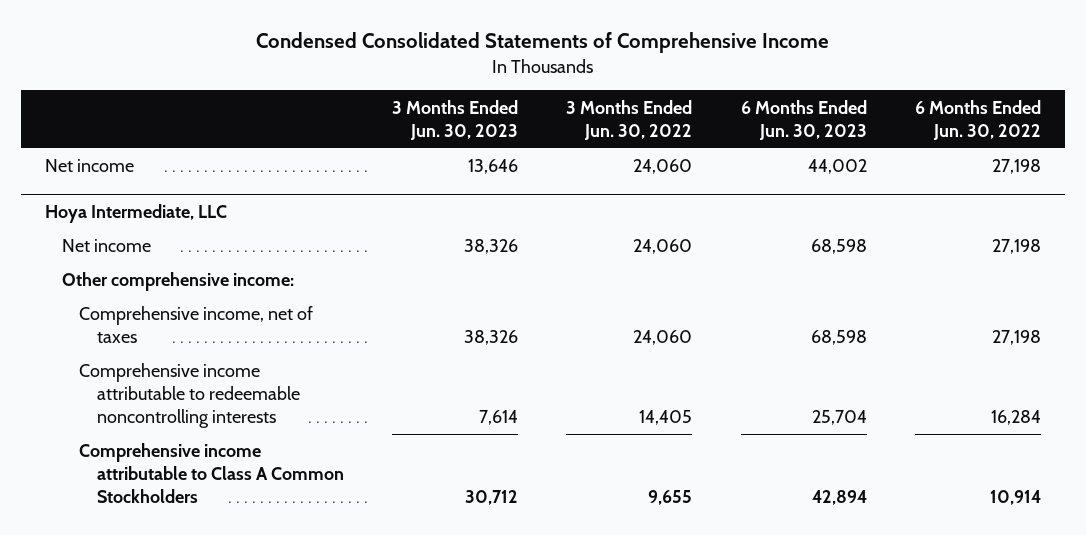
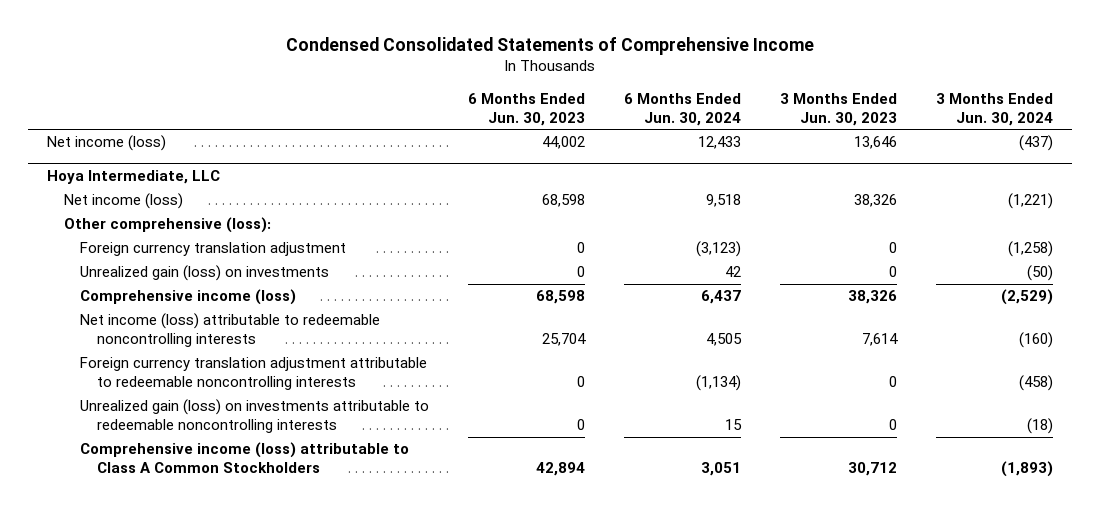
- | 3 Months Ended Jun. 30, 2023 | 3 Months Ended Jun. 30, 2022 | 6 Months Ended Jun. 30, 2023 | 6 Months Ended Jun. 30, 2022
+ | 6 Months Ended Jun. 30, 2023 | 6 Months Ended Jun. 30, 2024 | 3 Months Ended Jun. 30, 2023 | 3 Months Ended Jun. 30, 2024
- Net income | 13,646 | 24,060 | 44,002 | 27,198
+ Net income (loss) | 44,002 | 12,433 | 13,646 | (437)
@ Hoya Intermediate, LLC
- Net income | 38,326 | 24,060 | 68,598 | 27,198
- Other comprehensive income:
- Comprehensive income, net of taxes | 38,326 | 24,060 | 68,598 | 27,198
- Comprehensive income attributable to redeemable noncontrolling interests | 7,614 | 14,405 | 25,704 | 16,284
- Comprehensive income attributable to Class A Common Stockholders | 30,712 | 9,655 | 42,894 | 10,914
+ Net income (loss) | 68,598 | 9,518 | 38,326 | (1,221)
+ Other comprehensive (loss):
+ Foreign currency translation adjustment | 0 | (3,123) | 0 | (1,258)
+ Unrealized gain (loss) on investments | 0 | 42 | 0 | (50)
+ Comprehensive income (loss) | 68,598 | 6,437 | 38,326 | (2,529)
+ Net income (loss) attributable to redeemable noncontrolling interests | 25,704 | 4,505 | 7,614 | (160)
+ Foreign currency translation adjustment attributable to redeemable noncontrolling interests | 0 | (1,134) | 0 | (458)
+ Unrealized gain (loss) on investments attributable to redeemable noncontrolling interests | 0 | 15 | 0 | (18)
+ Comprehensive income (loss) attributable to Class A Common Stockholders | 42,894 | 3,051 | 30,712 | (1,893)

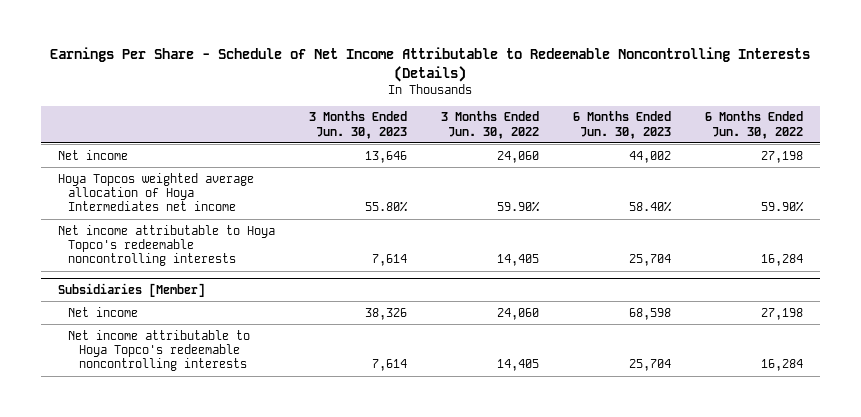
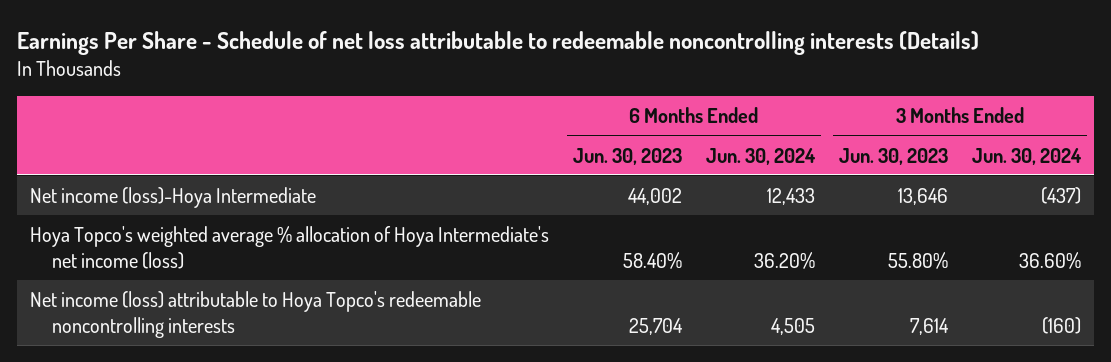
- Earnings Per Share - Schedule of Net Income Attributable to Redeemable Noncontrolling Interests (Details)
+ Earnings Per Share - Schedule of net loss attributable to redeemable noncontrolling interests (Details)
- | 3 Months Ended Jun. 30, 2023 | 3 Months Ended Jun. 30, 2022 | 6 Months Ended Jun. 30, 2023 | 6 Months Ended Jun. 30, 2022
+ | 6 Months Ended Jun. 30, 2023 | 6 Months Ended Jun. 30, 2024 | 3 Months Ended Jun. 30, 2023 | 3 Months Ended Jun. 30, 2024
- Net income | 13,646 | 24,060 | 44,002 | 27,198
- Hoya Topcos weighted average allocation of Hoya Intermediates net income | 55.80% | 59.90% | 58.40% | 59.90%
- Net income attributable to Hoya Topco's redeemable noncontrolling interests | 7,614 | 14,405 | 25,704 | 16,284
- Subsidiaries [Member]
- Net income | 38,326 | 24,060 | 68,598 | 27,198
- Net income attributable to Hoya Topco's redeemable noncontrolling interests | 7,614 | 14,405 | 25,704 | 16,284
+ Net income (loss)-Hoya Intermediate | 44,002 | 12,433 | 13,646 | (437)
+ Hoya Topco's weighted average % allocation of Hoya Intermediate's net income (loss) | 58.40% | 36.20% | 55.80% | 36.60%
+ Net income (loss) attributable to Hoya Topco's redeemable noncontrolling interests | 25,704 | 4,505 | 7,614 | (160)

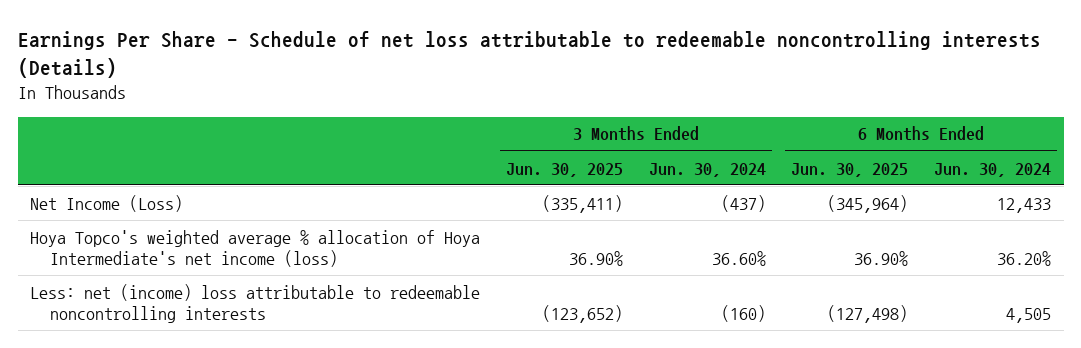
- | 6 Months Ended Jun. 30, 2023 | 6 Months Ended Jun. 30, 2024 | 3 Months Ended Jun. 30, 2023 | 3 Months Ended Jun. 30, 2024
+ | 3 Months Ended Jun. 30, 2025 | 3 Months Ended Jun. 30, 2024 | 6 Months Ended Jun. 30, 2025 | 6 Months Ended Jun. 30, 2024
- Net income (loss)-Hoya Intermediate | 44,002 | 12,433 | 13,646 | (437)
+ Net Income (Loss) | (335,411) | (437) | (345,964) | 12,433
- Net income (loss) attributable to Hoya Topco's redeemable noncontrolling interests | 25,704 | 4,505 | 7,614 | (160)
+ Less: net (income) loss attributable to redeemable noncontrolling interests | (123,652) | (160) | (127,498) | 4,505

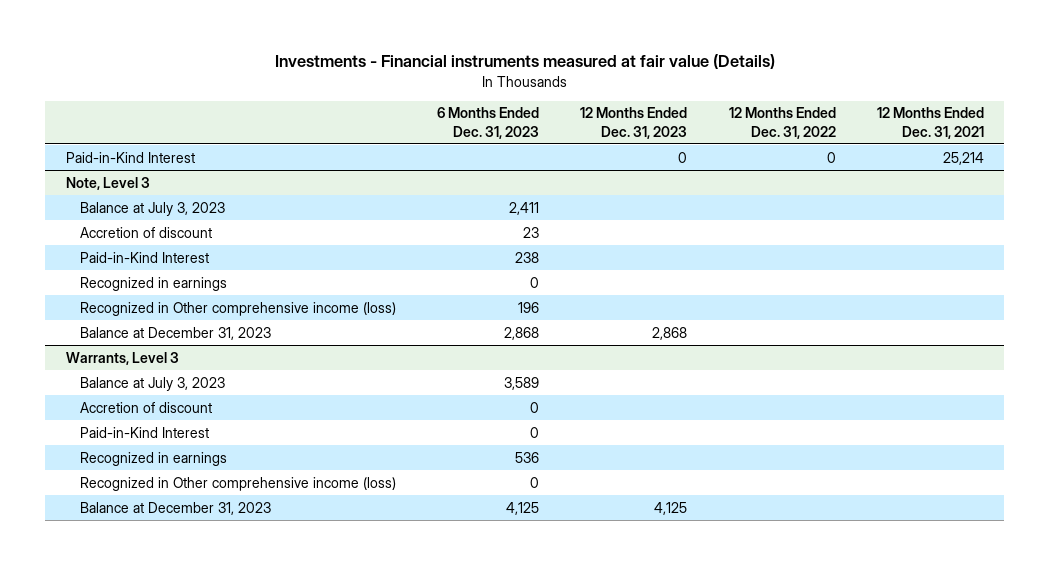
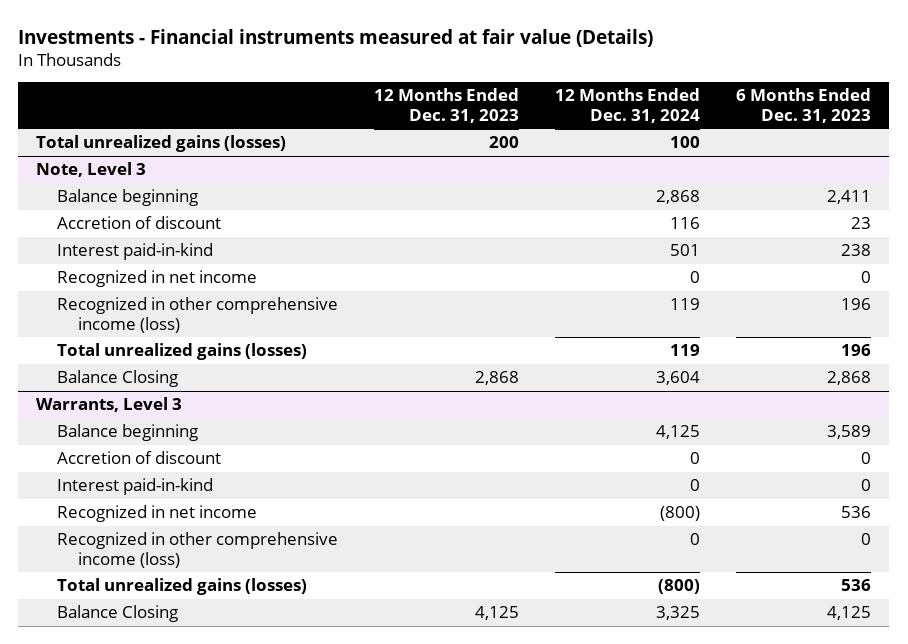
- | 6 Months Ended Dec. 31, 2023 | 12 Months Ended Dec. 31, 2023 | 12 Months Ended Dec. 31, 2022 | 12 Months Ended Dec. 31, 2021
+ | 12 Months Ended Dec. 31, 2023 | 12 Months Ended Dec. 31, 2024 | 6 Months Ended Dec. 31, 2023
- Paid-in-Kind Interest | | 0 | 0 | 25,214
+ Total unrealized gains (losses) | 200 | 100 |
@ Note, Level 3
- Balance at July 3, 2023 | 2,411 | | |
+ Balance beginning | | 2,868 | 2,411
- Paid-in-Kind Interest | 238 | | |
- Recognized in earnings | 0 | | |
- Recognized in Other comprehensive income (loss) | 196 | | |
- Balance at December 31, 2023 | 2,868 | 2,868 | |
+ Interest paid-in-kind | | 501 | 238
+ Recognized in net income | | 0 | 0
+ Recognized in other comprehensive income (loss) | | 119 | 196
+ Total unrealized gains (losses) | | 119 | 196
+ Balance Closing | 2,868 | 3,604 | 2,868
@ Warrants, Level 3
- Balance at July 3, 2023 | 3,589 | | |
+ Balance beginning | | 4,125 | 3,589
- Paid-in-Kind Interest | 0 | | |
- Recognized in earnings | 536 | | |
- Recognized in Other comprehensive income (loss) | 0 | | |
- Balance at December 31, 2023 | 4,125 | 4,125 | |
+ Interest paid-in-kind | | 0 | 0
+ Recognized in net income | | (800) | 536
+ Recognized in other comprehensive income (loss) | | 0 | 0
+ Total unrealized gains (losses) | | (800) | 536
+ Balance Closing | 4,125 | 3,325 | 4,125

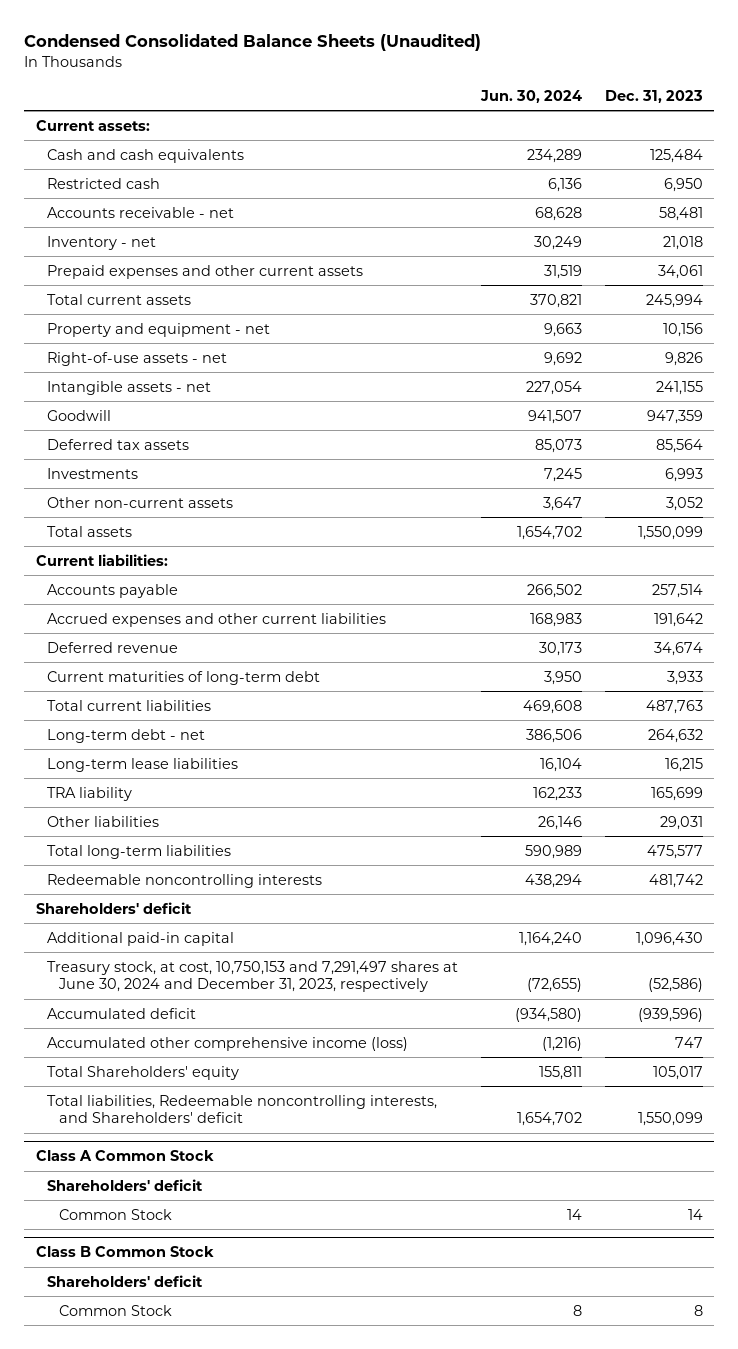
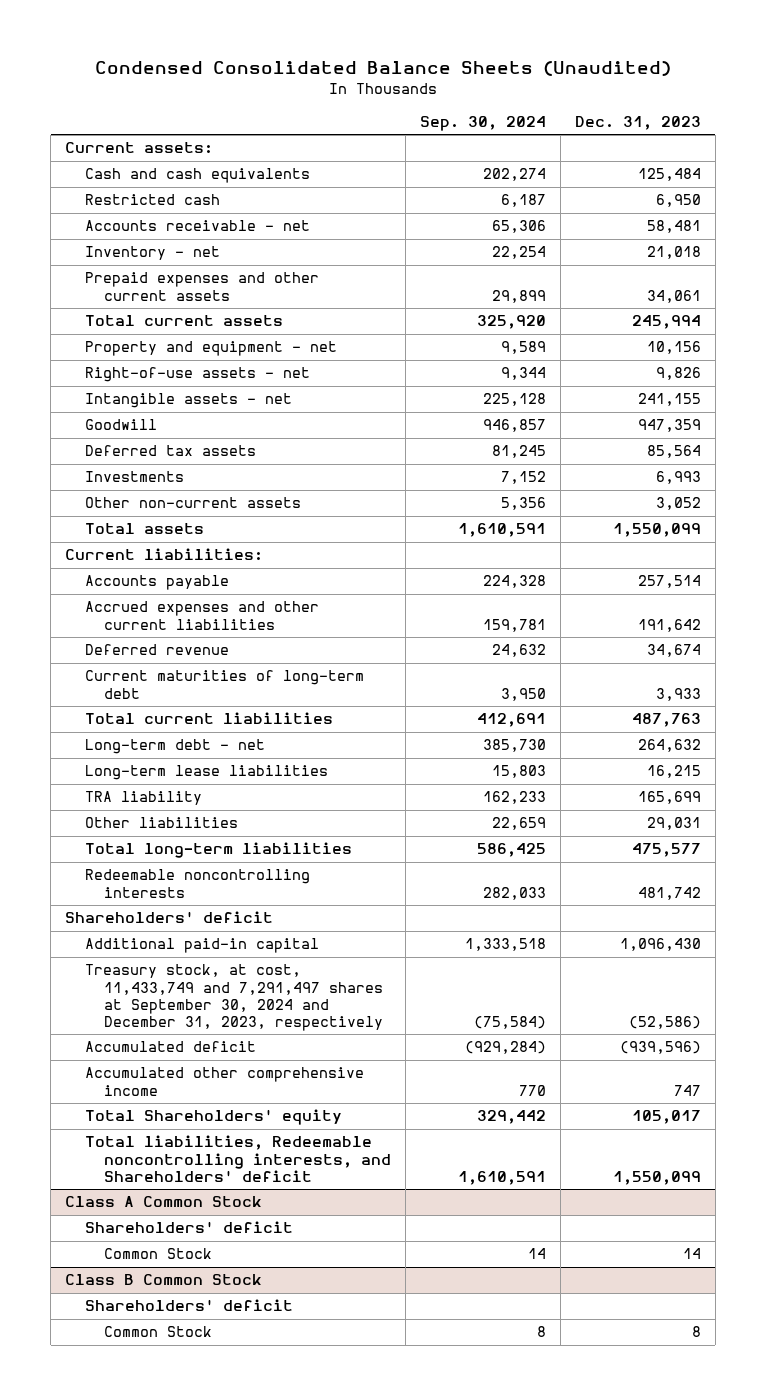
- | Jun. 30, 2024 | Dec. 31, 2023
+ | Sep. 30, 2024 | Dec. 31, 2023
- Treasury stock, at cost, 10,750,153 and 7,291,497 shares at June 30, 2024 and December 31, 2023, respectively | (72,655) | (52,586)
+ Treasury stock, at cost, 11,433,749 and 7,291,497 shares at September 30, 2024 and December 31, 2023, respectively | (75,584) | (52,586)
- Accumulated other comprehensive income (loss) | (1,216) | 747
+ Accumulated other comprehensive income | 770 | 747

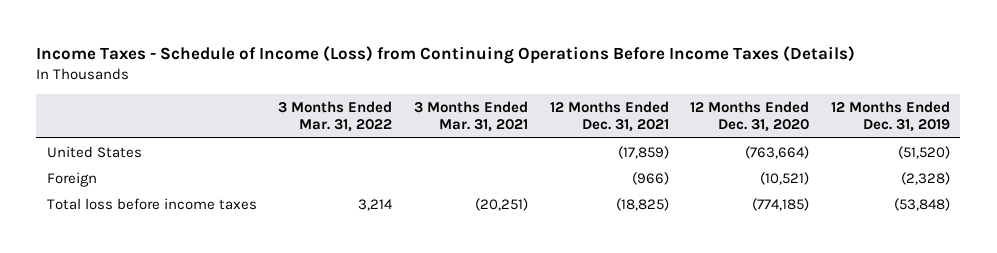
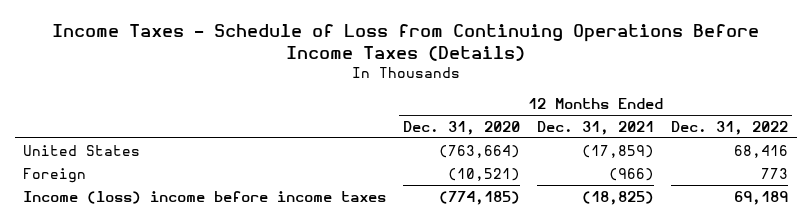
- Income Taxes - Schedule of Income (Loss) from Continuing Operations Before Income Taxes (Details)
+ Income Taxes - Schedule of Loss from Continuing Operations Before Income Taxes (Details)
- | 3 Months Ended Mar. 31, 2022 | 3 Months Ended Mar. 31, 2021 | 12 Months Ended Dec. 31, 2021 | 12 Months Ended Dec. 31, 2020 | 12 Months Ended Dec. 31, 2019
+ | 12 Months Ended Dec. 31, 2020 | 12 Months Ended Dec. 31, 2021 | 12 Months Ended Dec. 31, 2022
- Total loss before income taxes | 3,214 | (20,251) | (18,825) | (774,185) | (53,848)
+ Income (loss) income before income taxes | (774,185) | (18,825) | 69,189

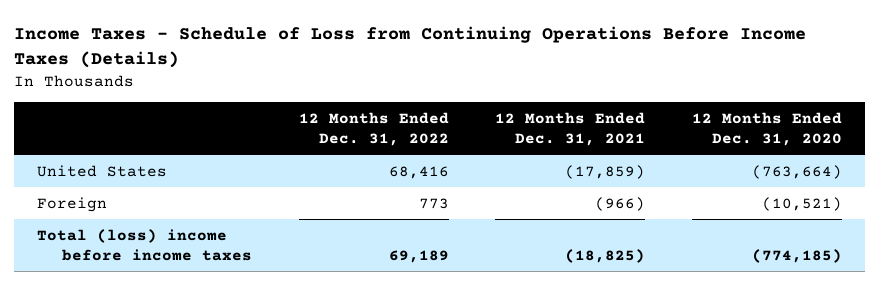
- | 12 Months Ended Dec. 31, 2020 | 12 Months Ended Dec. 31, 2021 | 12 Months Ended Dec. 31, 2022
+ | 12 Months Ended Dec. 31, 2022 | 12 Months Ended Dec. 31, 2021 | 12 Months Ended Dec. 31, 2020
- Income (loss) income before income taxes | (774,185) | (18,825) | 69,189
+ Total (loss) income before income taxes | 69,189 | (18,825) | (774,185)

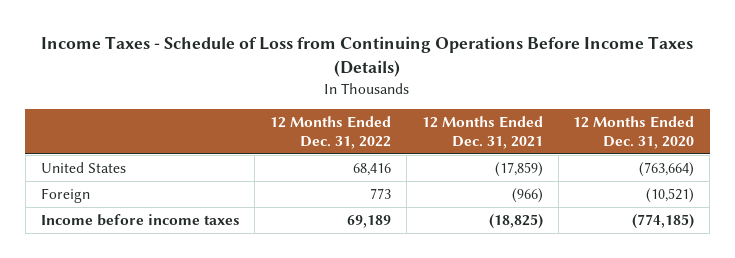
- Total (loss) income before income taxes | 69,189 | (18,825) | (774,185)
+ Income before income taxes | 69,189 | (18,825) | (774,185)

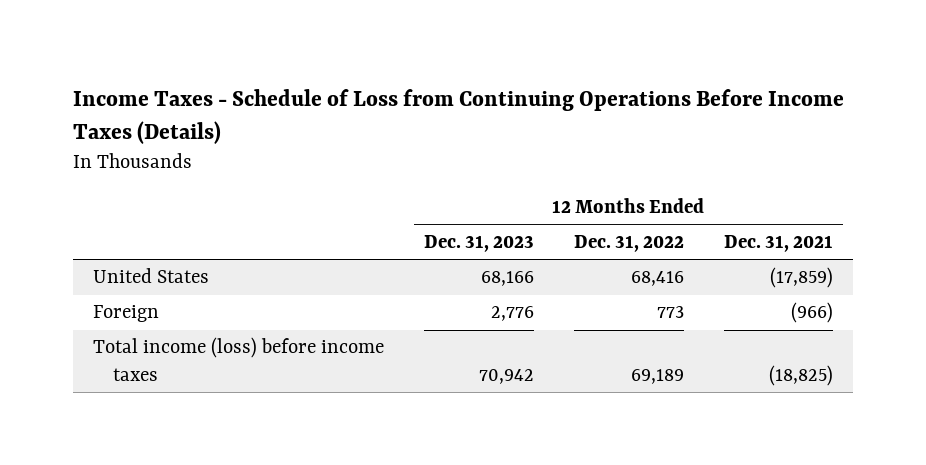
- | 12 Months Ended Dec. 31, 2022 | 12 Months Ended Dec. 31, 2021 | 12 Months Ended Dec. 31, 2020
+ | 12 Months Ended Dec. 31, 2023 | 12 Months Ended Dec. 31, 2022 | 12 Months Ended Dec. 31, 2021
- Income before income taxes | 69,189 | (18,825) | (774,185)
+ Total income (loss) before income taxes | 70,942 | 69,189 | (18,825)

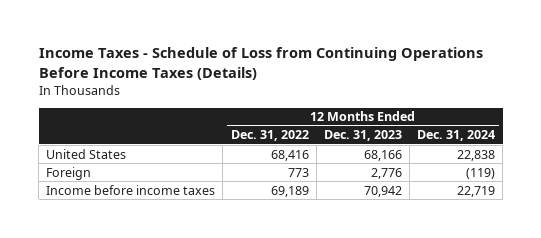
- | 12 Months Ended Dec. 31, 2023 | 12 Months Ended Dec. 31, 2022 | 12 Months Ended Dec. 31, 2021
+ | 12 Months Ended Dec. 31, 2022 | 12 Months Ended Dec. 31, 2023 | 12 Months Ended Dec. 31, 2024
- Total income (loss) before income taxes | 70,942 | 69,189 | (18,825)
+ Income before income taxes | 69,189 | 70,942 | 22,719

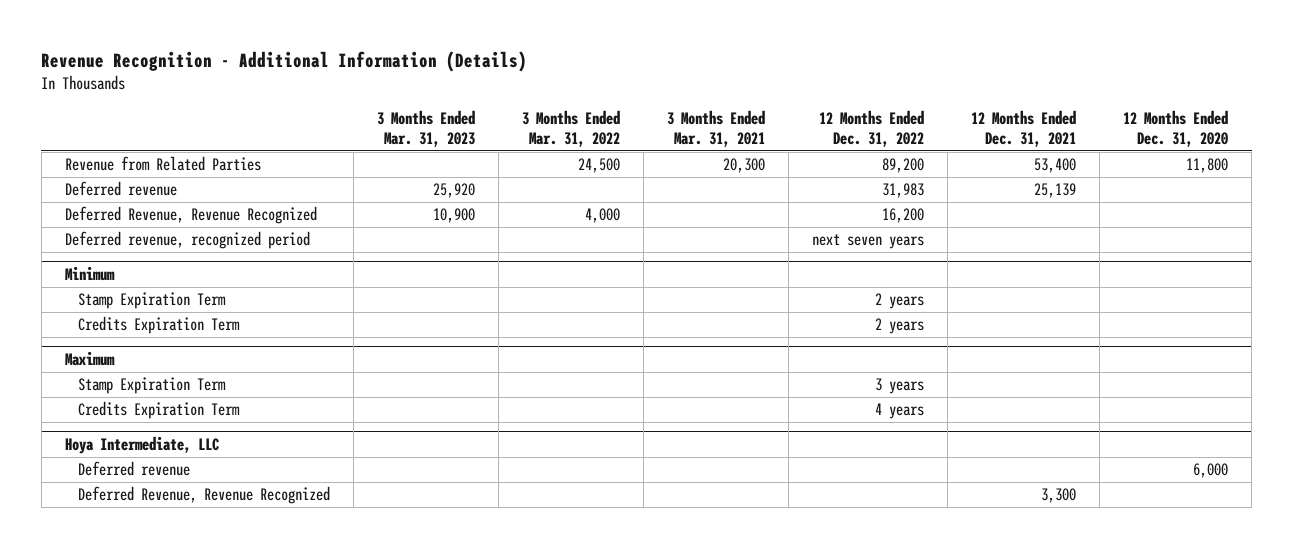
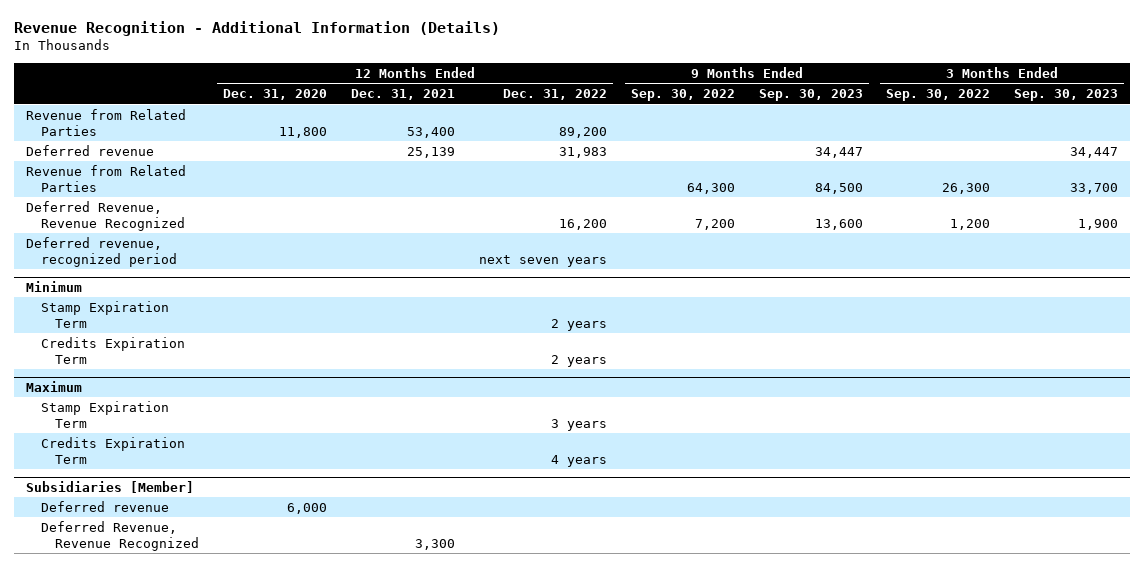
- | 3 Months Ended Mar. 31, 2023 | 3 Months Ended Mar. 31, 2022 | 3 Months Ended Mar. 31, 2021 | 12 Months Ended Dec. 31, 2022 | 12 Months Ended Dec. 31, 2021 | 12 Months Ended Dec. 31, 2020
+ | 12 Months Ended Dec. 31, 2020 | 12 Months Ended Dec. 31, 2021 | 12 Months Ended Dec. 31, 2022 | 9 Months Ended Sep. 30, 2022 | 9 Months Ended Sep. 30, 2023 | 3 Months Ended Sep. 30, 2022 | 3 Months Ended Sep. 30, 2023
+ Revenue from Related Parties | | | | 64,300 | 84,500 | 26,300 | 33,700
- Hoya Intermediate, LLC
+ Subsidiaries [Member]

